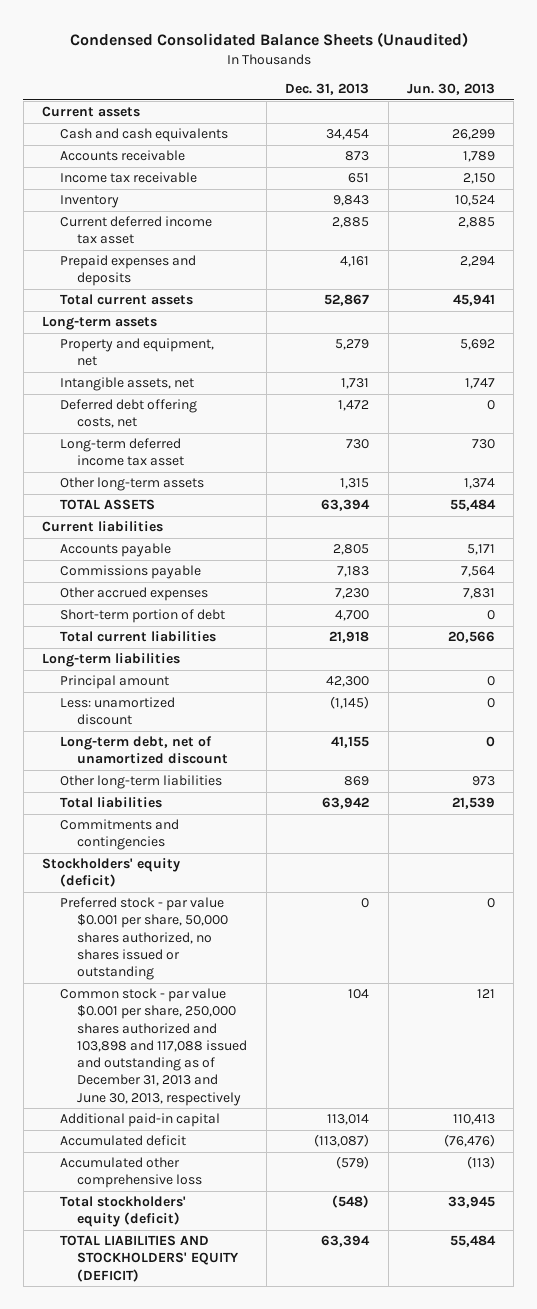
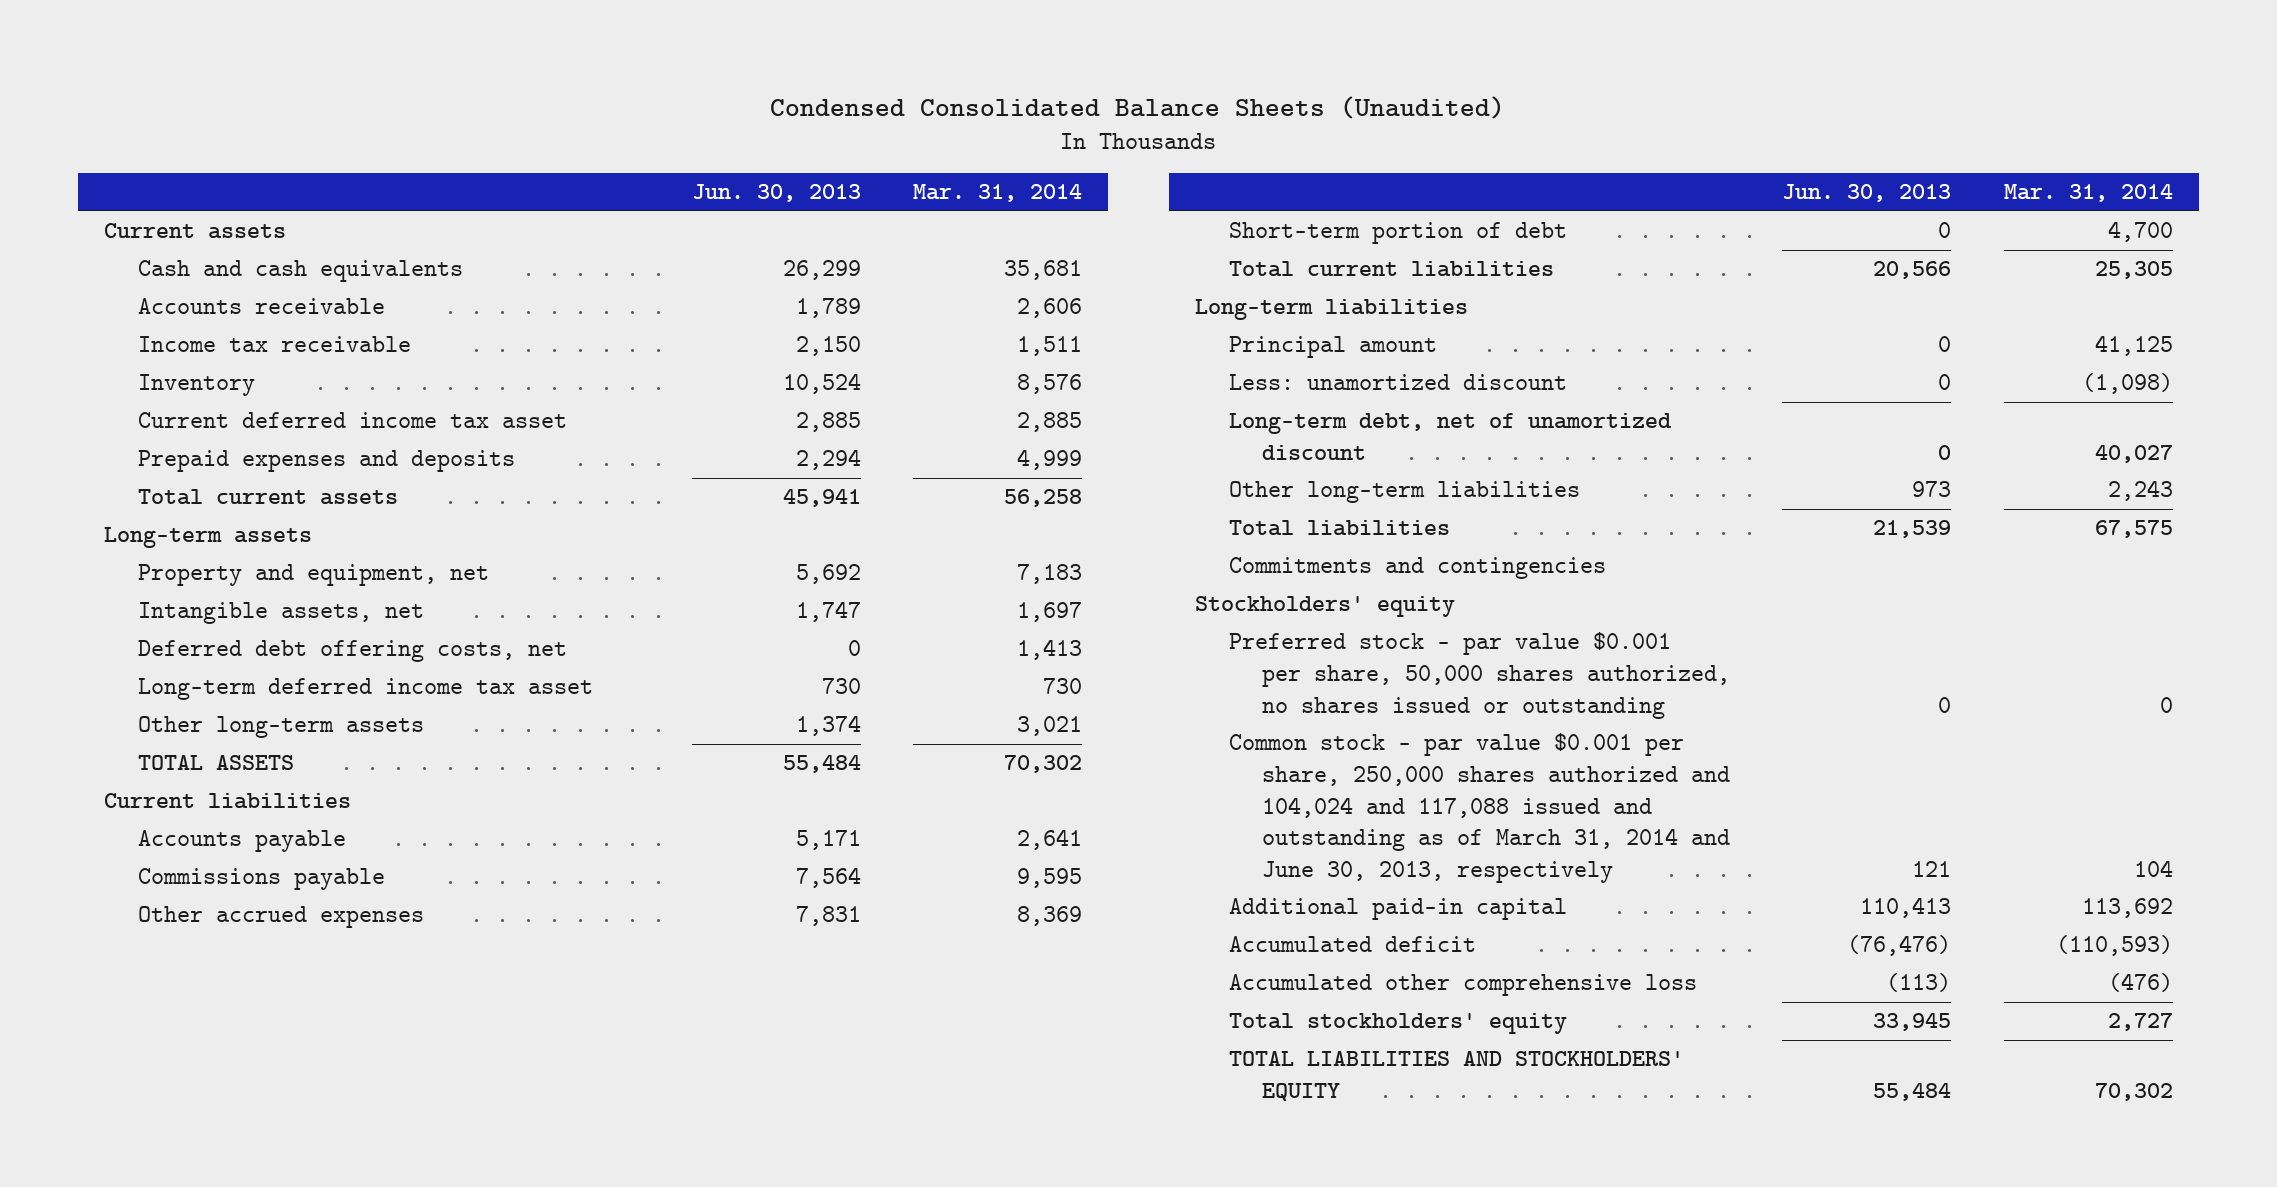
- | Dec. 31, 2013 | Jun. 30, 2013
+ | Jun. 30, 2013 | Mar. 31, 2014
- Stockholders' equity (deficit)
+ Stockholders' equity
- Common stock - par value $0.001 per share, 250,000 shares authorized and 103,898 and 117,088 issued and outstanding as of December 31, 2013 and June 30, 2013, respectively | 104 | 121
+ Common stock - par value $0.001 per share, 250,000 shares authorized and 104,024 and 117,088 issued and outstanding as of March 31, 2014 and June 30, 2013, respectively | 121 | 104
- Total stockholders' equity (deficit) | (548) | 33,945
- TOTAL LIABILITIES AND STOCKHOLDERS' EQUITY (DEFICIT) | 63,394 | 55,484
+ Total stockholders' equity | 33,945 | 2,727
+ TOTAL LIABILITIES AND STOCKHOLDERS' EQUITY | 55,484 | 70,302

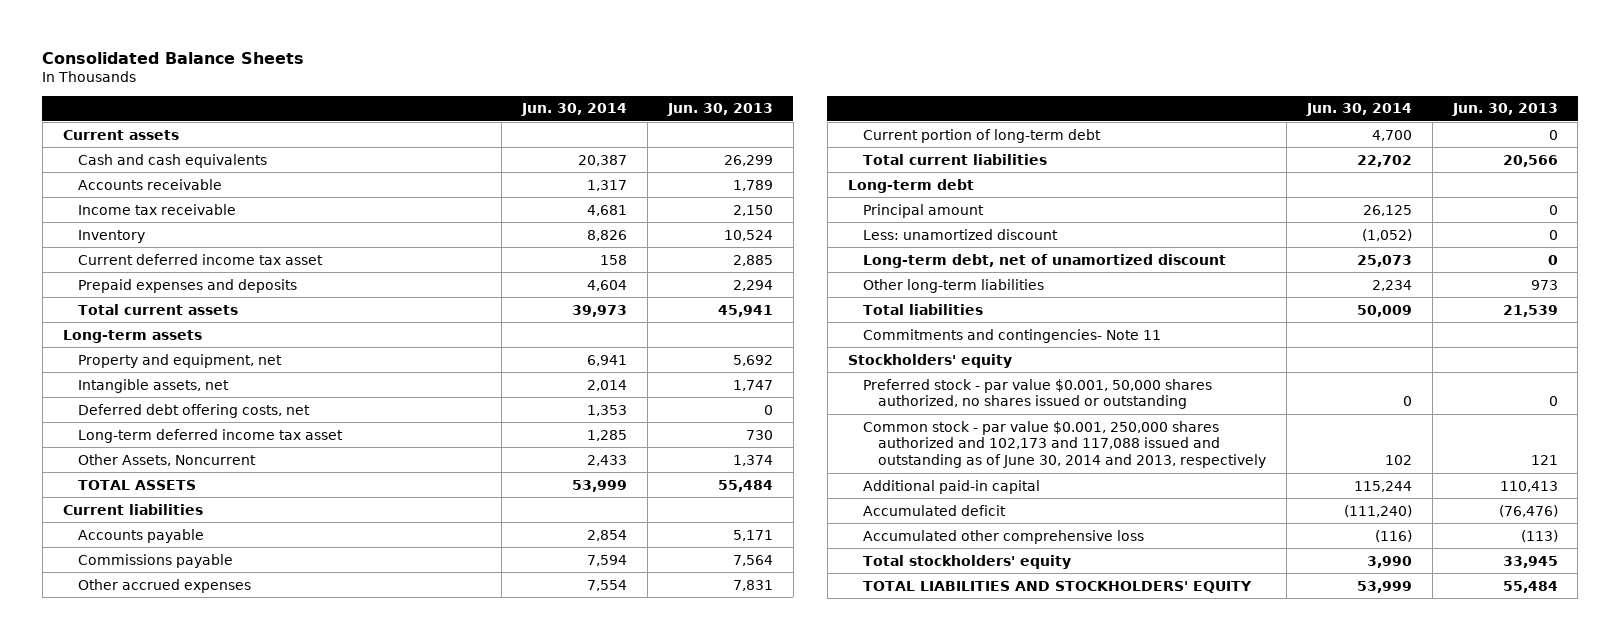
- Condensed Consolidated Balance Sheets (Unaudited)
+ Consolidated Balance Sheets
- | Jun. 30, 2013 | Mar. 31, 2014
+ | Jun. 30, 2014 | Jun. 30, 2013
- Other long-term assets | 1,374 | 3,021
+ Other Assets, Noncurrent | 2,433 | 1,374
- Short-term portion of debt | 0 | 4,700
+ Current portion of long-term debt | 4,700 | 0
- Long-term liabilities
+ Long-term debt
- Commitments and contingencies
+ Commitments and contingencies- Note 11
- Preferred stock - par value $0.001 per share, 50,000 shares authorized, no shares issued or outstanding | 0 | 0
- Common stock - par value $0.001 per share, 250,000 shares authorized and 104,024 and 117,088 issued and outstanding as of March 31, 2014 and June 30, 2013, respectively | 121 | 104
+ Preferred stock - par value $0.001, 50,000 shares authorized, no shares issued or outstanding | 0 | 0
+ Common stock - par value $0.001, 250,000 shares authorized and 102,173 and 117,088 issued and outstanding as of June 30, 2014 and 2013, respectively | 102 | 121

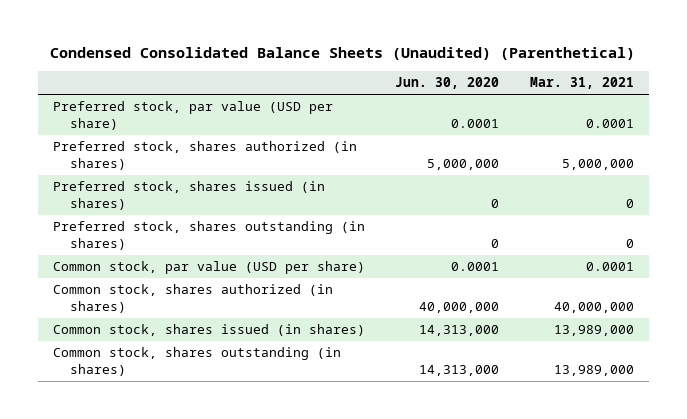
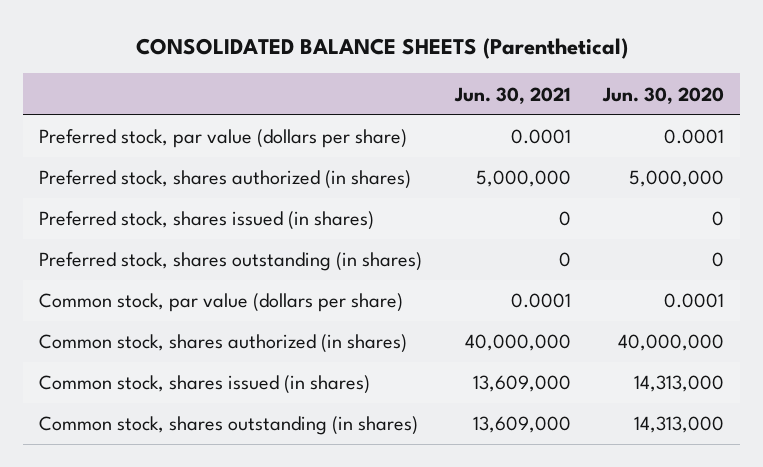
- Condensed Consolidated Balance Sheets (Unaudited) (Parenthetical)
+ CONSOLIDATED BALANCE SHEETS (Parenthetical)
- | Jun. 30, 2020 | Mar. 31, 2021
+ | Jun. 30, 2021 | Jun. 30, 2020
- Preferred stock, par value (USD per share) | 0.0001 | 0.0001
+ Preferred stock, par value (dollars per share) | 0.0001 | 0.0001
- Common stock, par value (USD per share) | 0.0001 | 0.0001
+ Common stock, par value (dollars per share) | 0.0001 | 0.0001

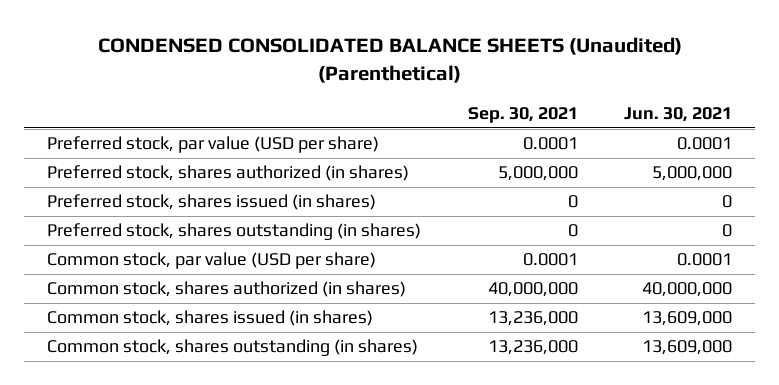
- CONSOLIDATED BALANCE SHEETS (Parenthetical)
+ CONDENSED CONSOLIDATED BALANCE SHEETS (Unaudited) (Parenthetical)
- | Jun. 30, 2021 | Jun. 30, 2020
+ | Sep. 30, 2021 | Jun. 30, 2021
- Preferred stock, par value (dollars per share) | 0.0001 | 0.0001
+ Preferred stock, par value (USD per share) | 0.0001 | 0.0001
- Common stock, par value (dollars per share) | 0.0001 | 0.0001
+ Common stock, par value (USD per share) | 0.0001 | 0.0001

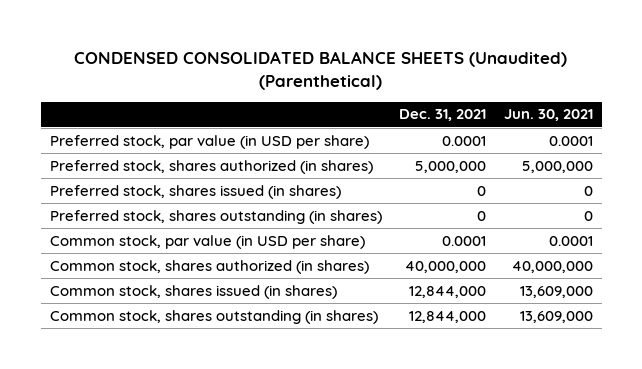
- | Sep. 30, 2021 | Jun. 30, 2021
+ | Dec. 31, 2021 | Jun. 30, 2021
- Preferred stock, par value (USD per share) | 0.0001 | 0.0001
+ Preferred stock, par value (in USD per share) | 0.0001 | 0.0001
- Common stock, par value (USD per share) | 0.0001 | 0.0001
+ Common stock, par value (in USD per share) | 0.0001 | 0.0001

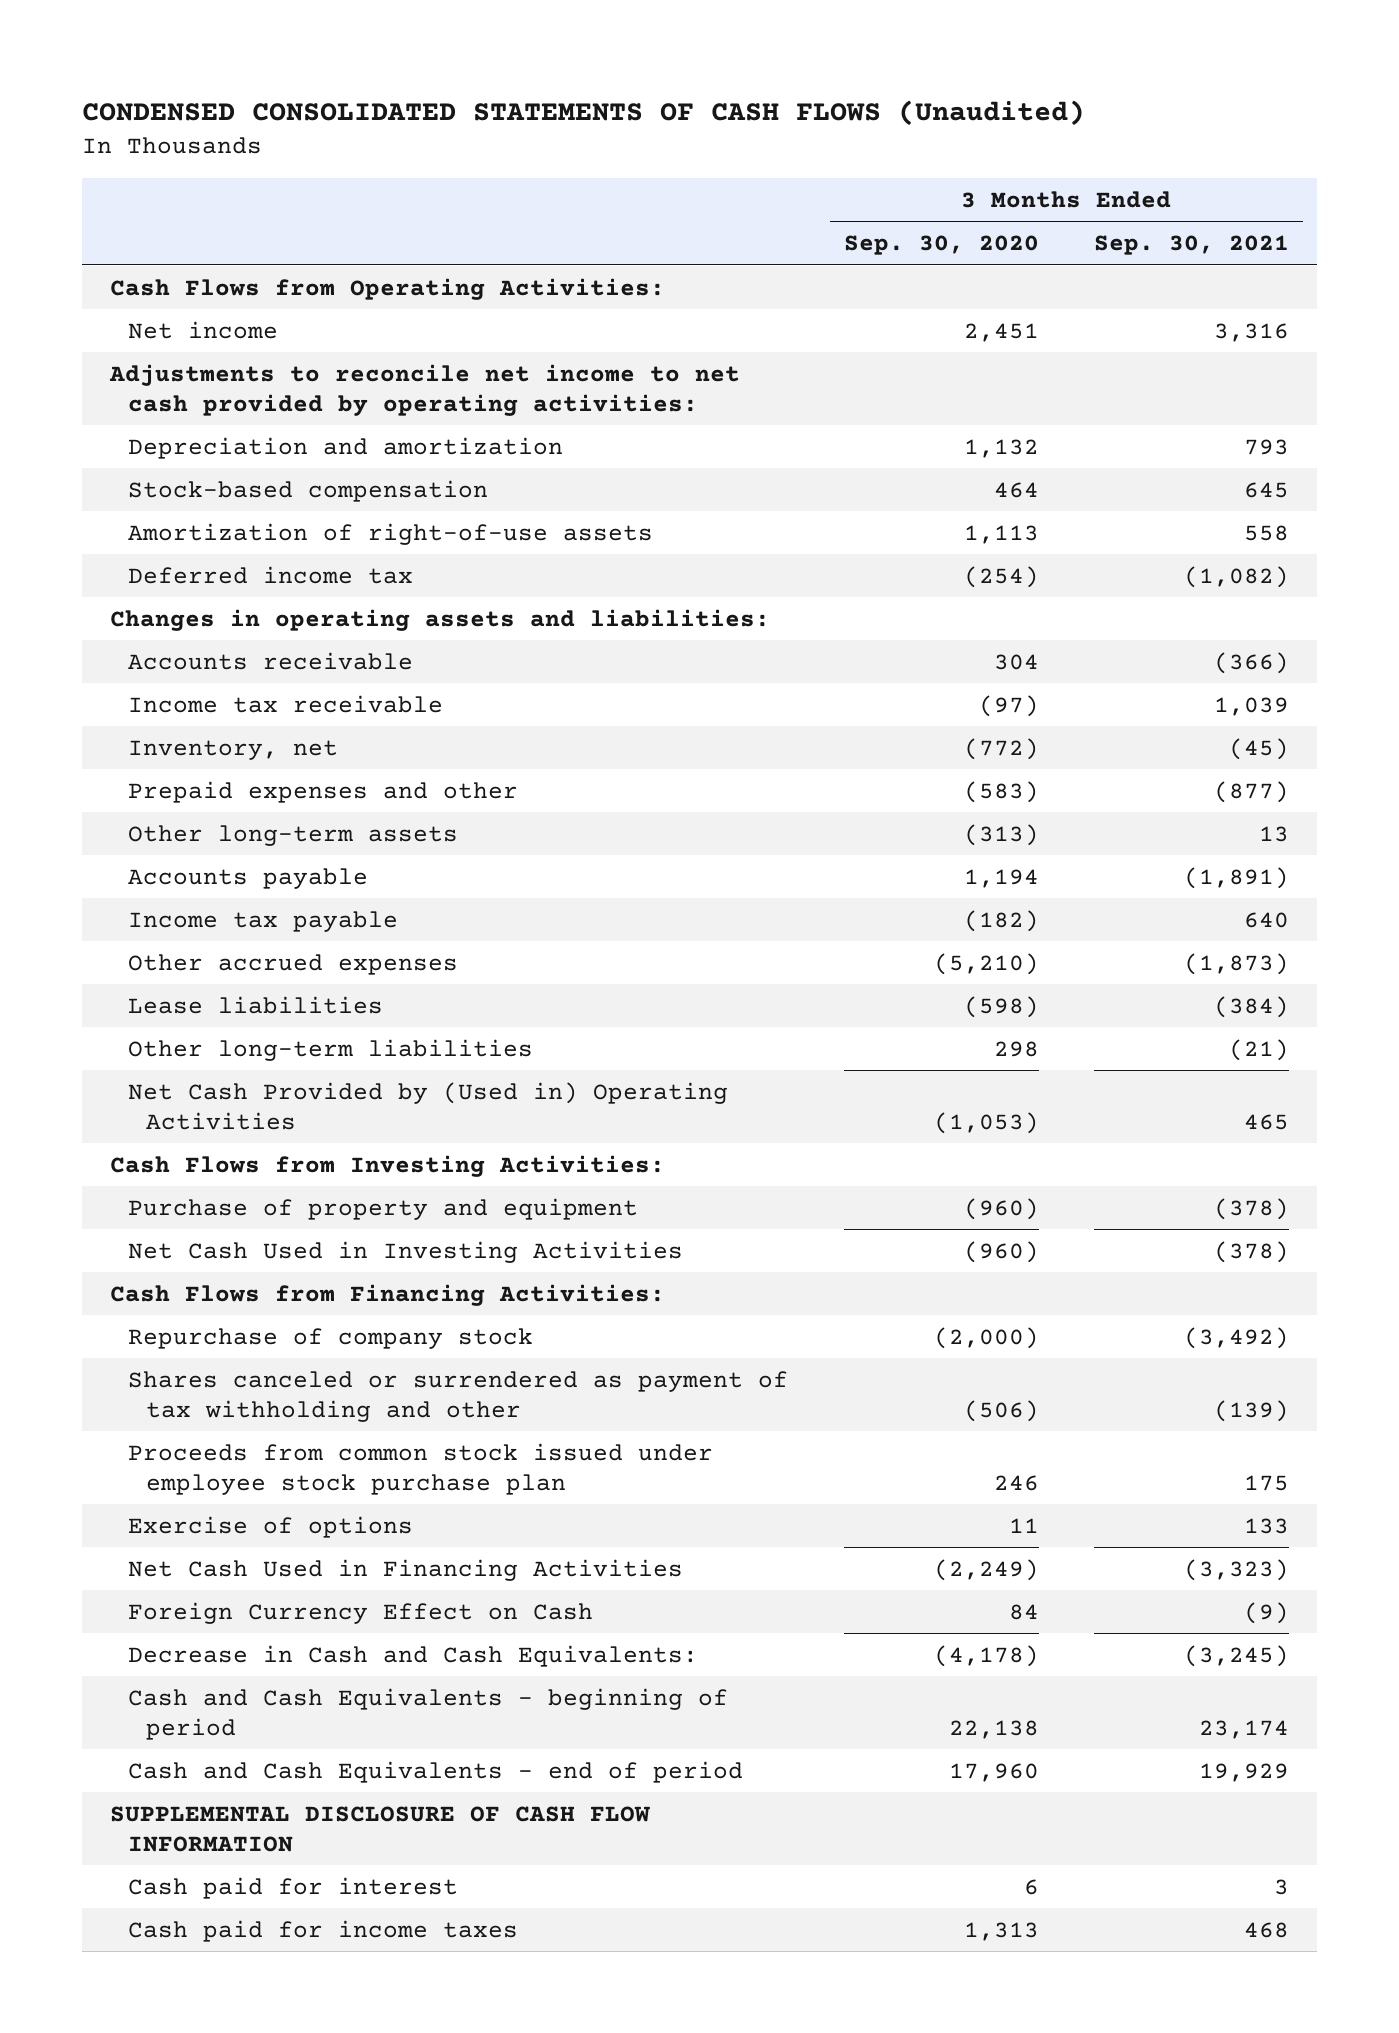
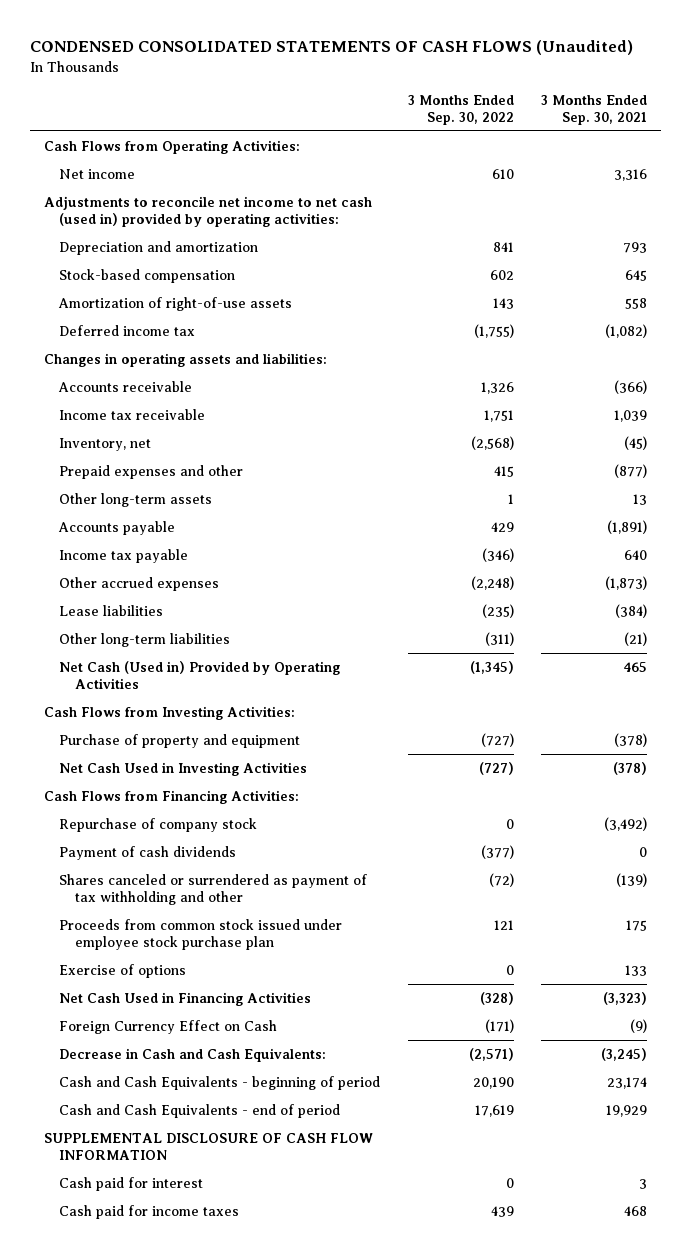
- | 3 Months Ended Sep. 30, 2020 | 3 Months Ended Sep. 30, 2021
+ | 3 Months Ended Sep. 30, 2022 | 3 Months Ended Sep. 30, 2021
- Adjustments to reconcile net income to net cash provided by operating activities:
+ Adjustments to reconcile net income to net cash (used in) provided by operating activities:
- Net Cash Provided by (Used in) Operating Activities | (1,053) | 465
+ Net Cash (Used in) Provided by Operating Activities | (1,345) | 465
+ Payment of cash dividends | (377) | 0

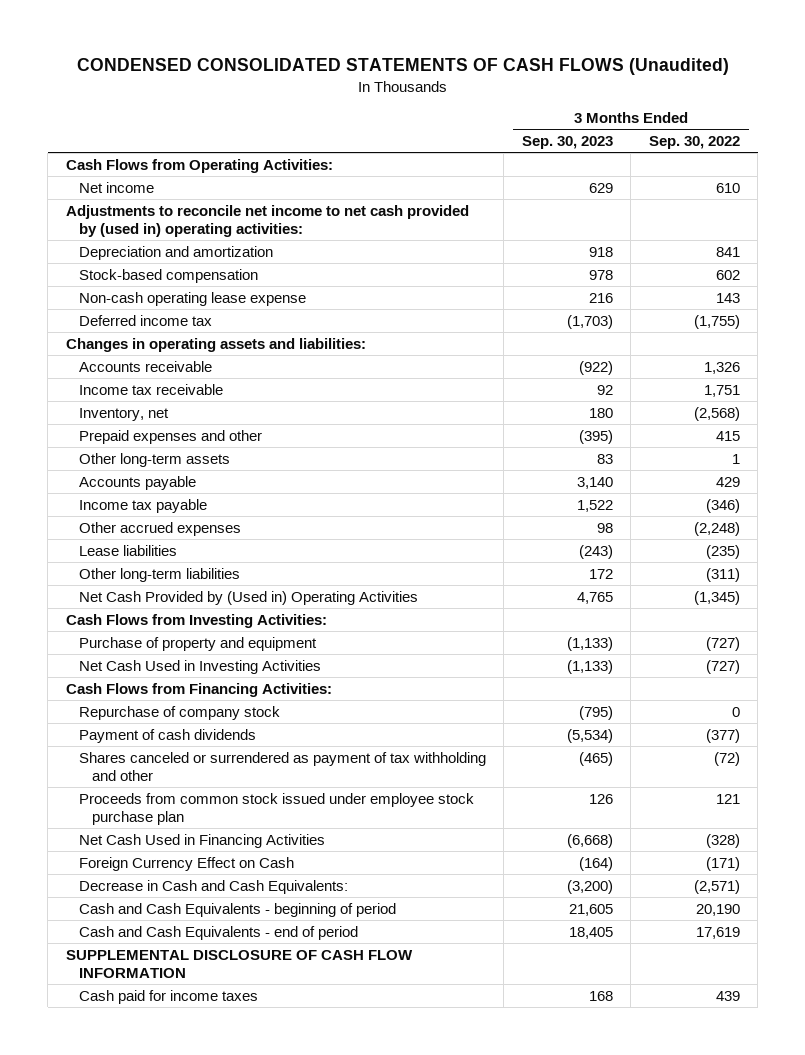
- | 3 Months Ended Sep. 30, 2022 | 3 Months Ended Sep. 30, 2021
+ | 3 Months Ended Sep. 30, 2023 | 3 Months Ended Sep. 30, 2022
- Adjustments to reconcile net income to net cash (used in) provided by operating activities:
+ Adjustments to reconcile net income to net cash provided by (used in) operating activities:
- Amortization of right-of-use assets | 143 | 558
+ Non-cash operating lease expense | 216 | 143
- Net Cash (Used in) Provided by Operating Activities | (1,345) | 465
+ Net Cash Provided by (Used in) Operating Activities | 4,765 | (1,345)
- Exercise of options | 0 | 133
- Cash paid for interest | 0 | 3

